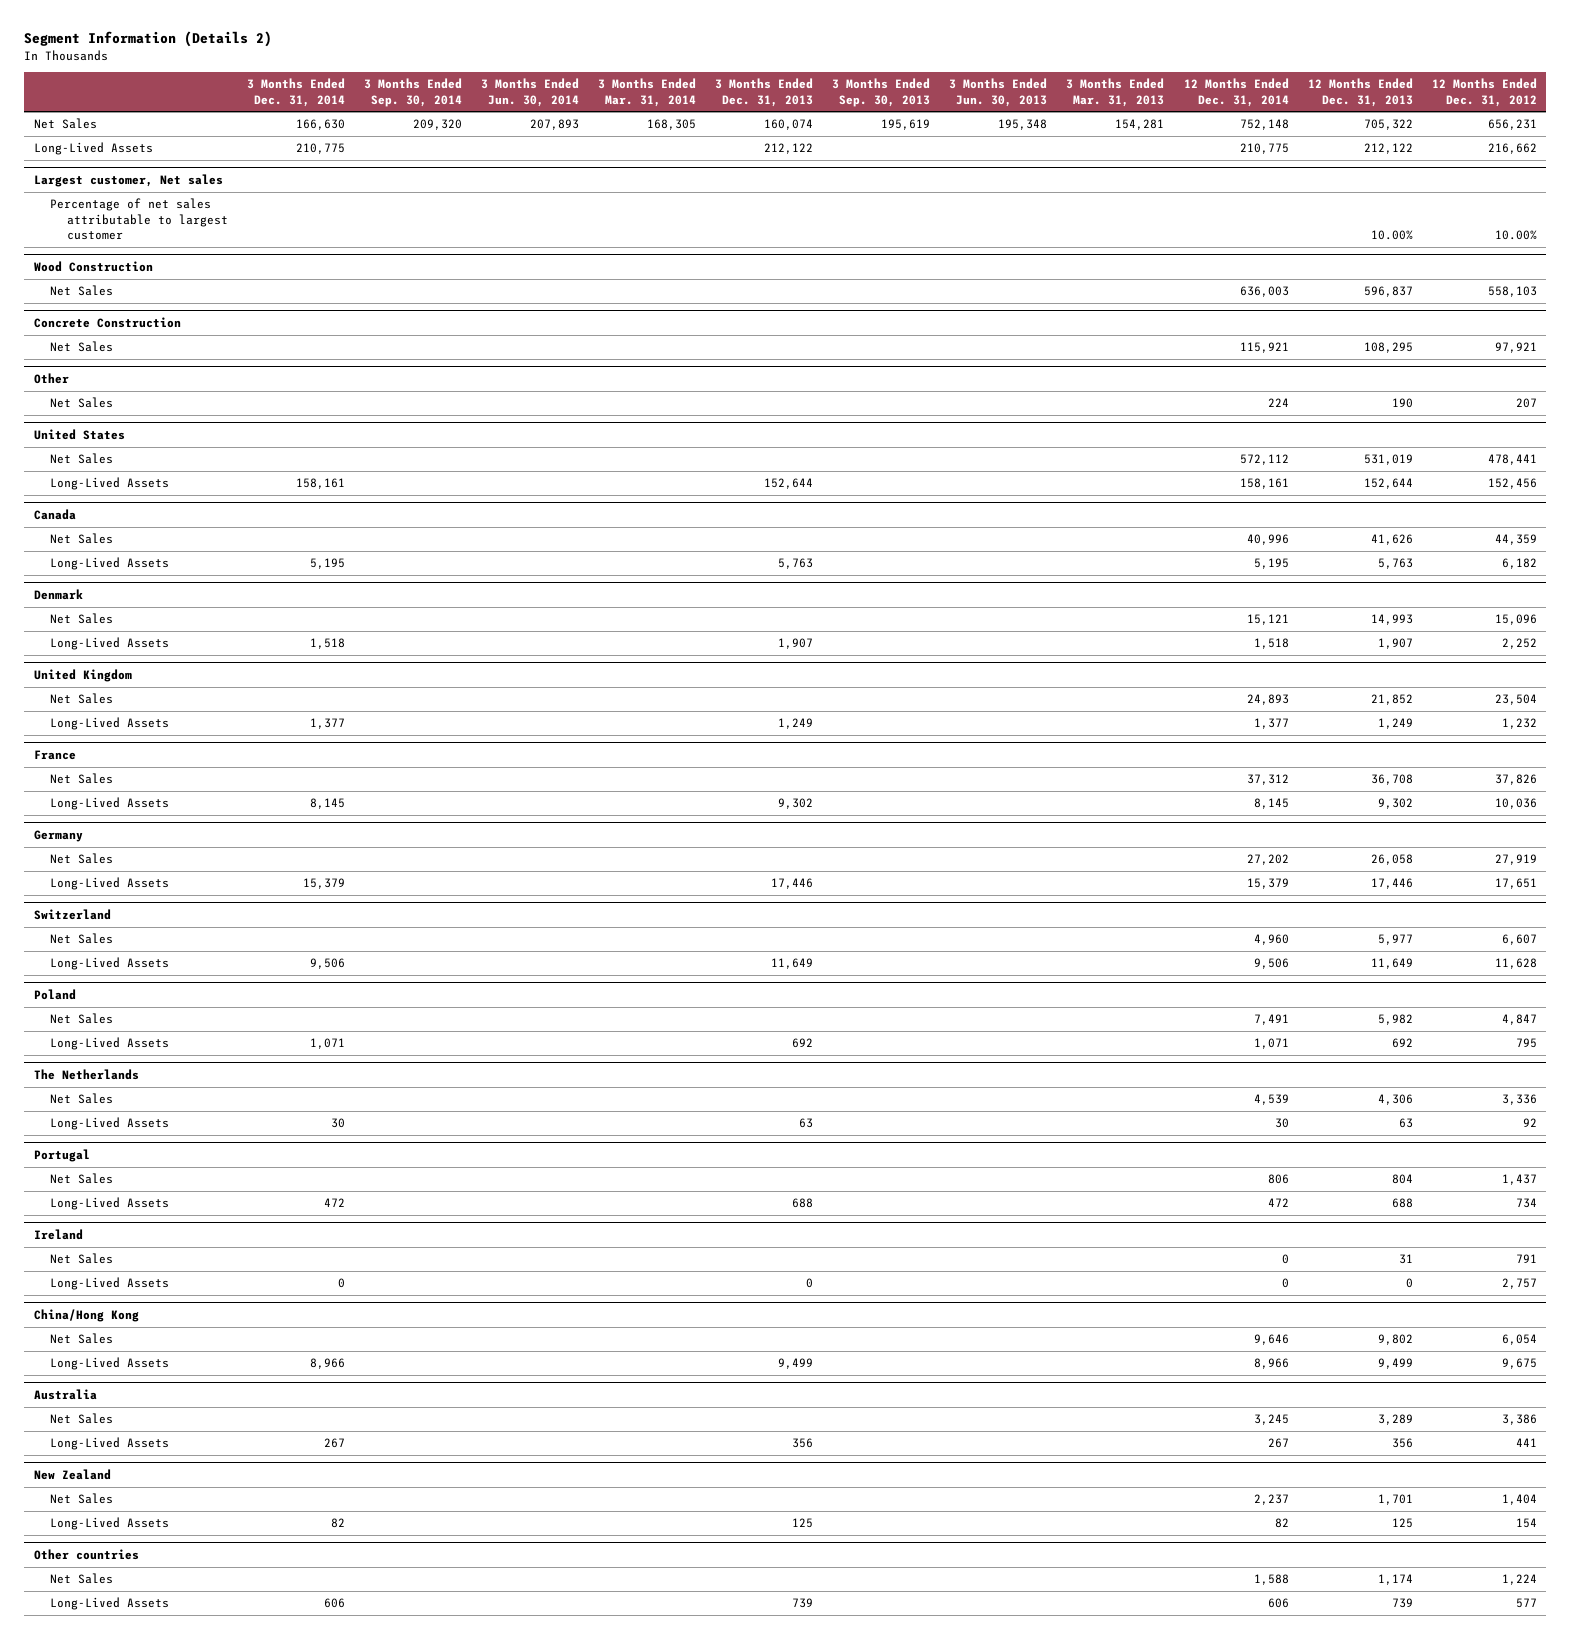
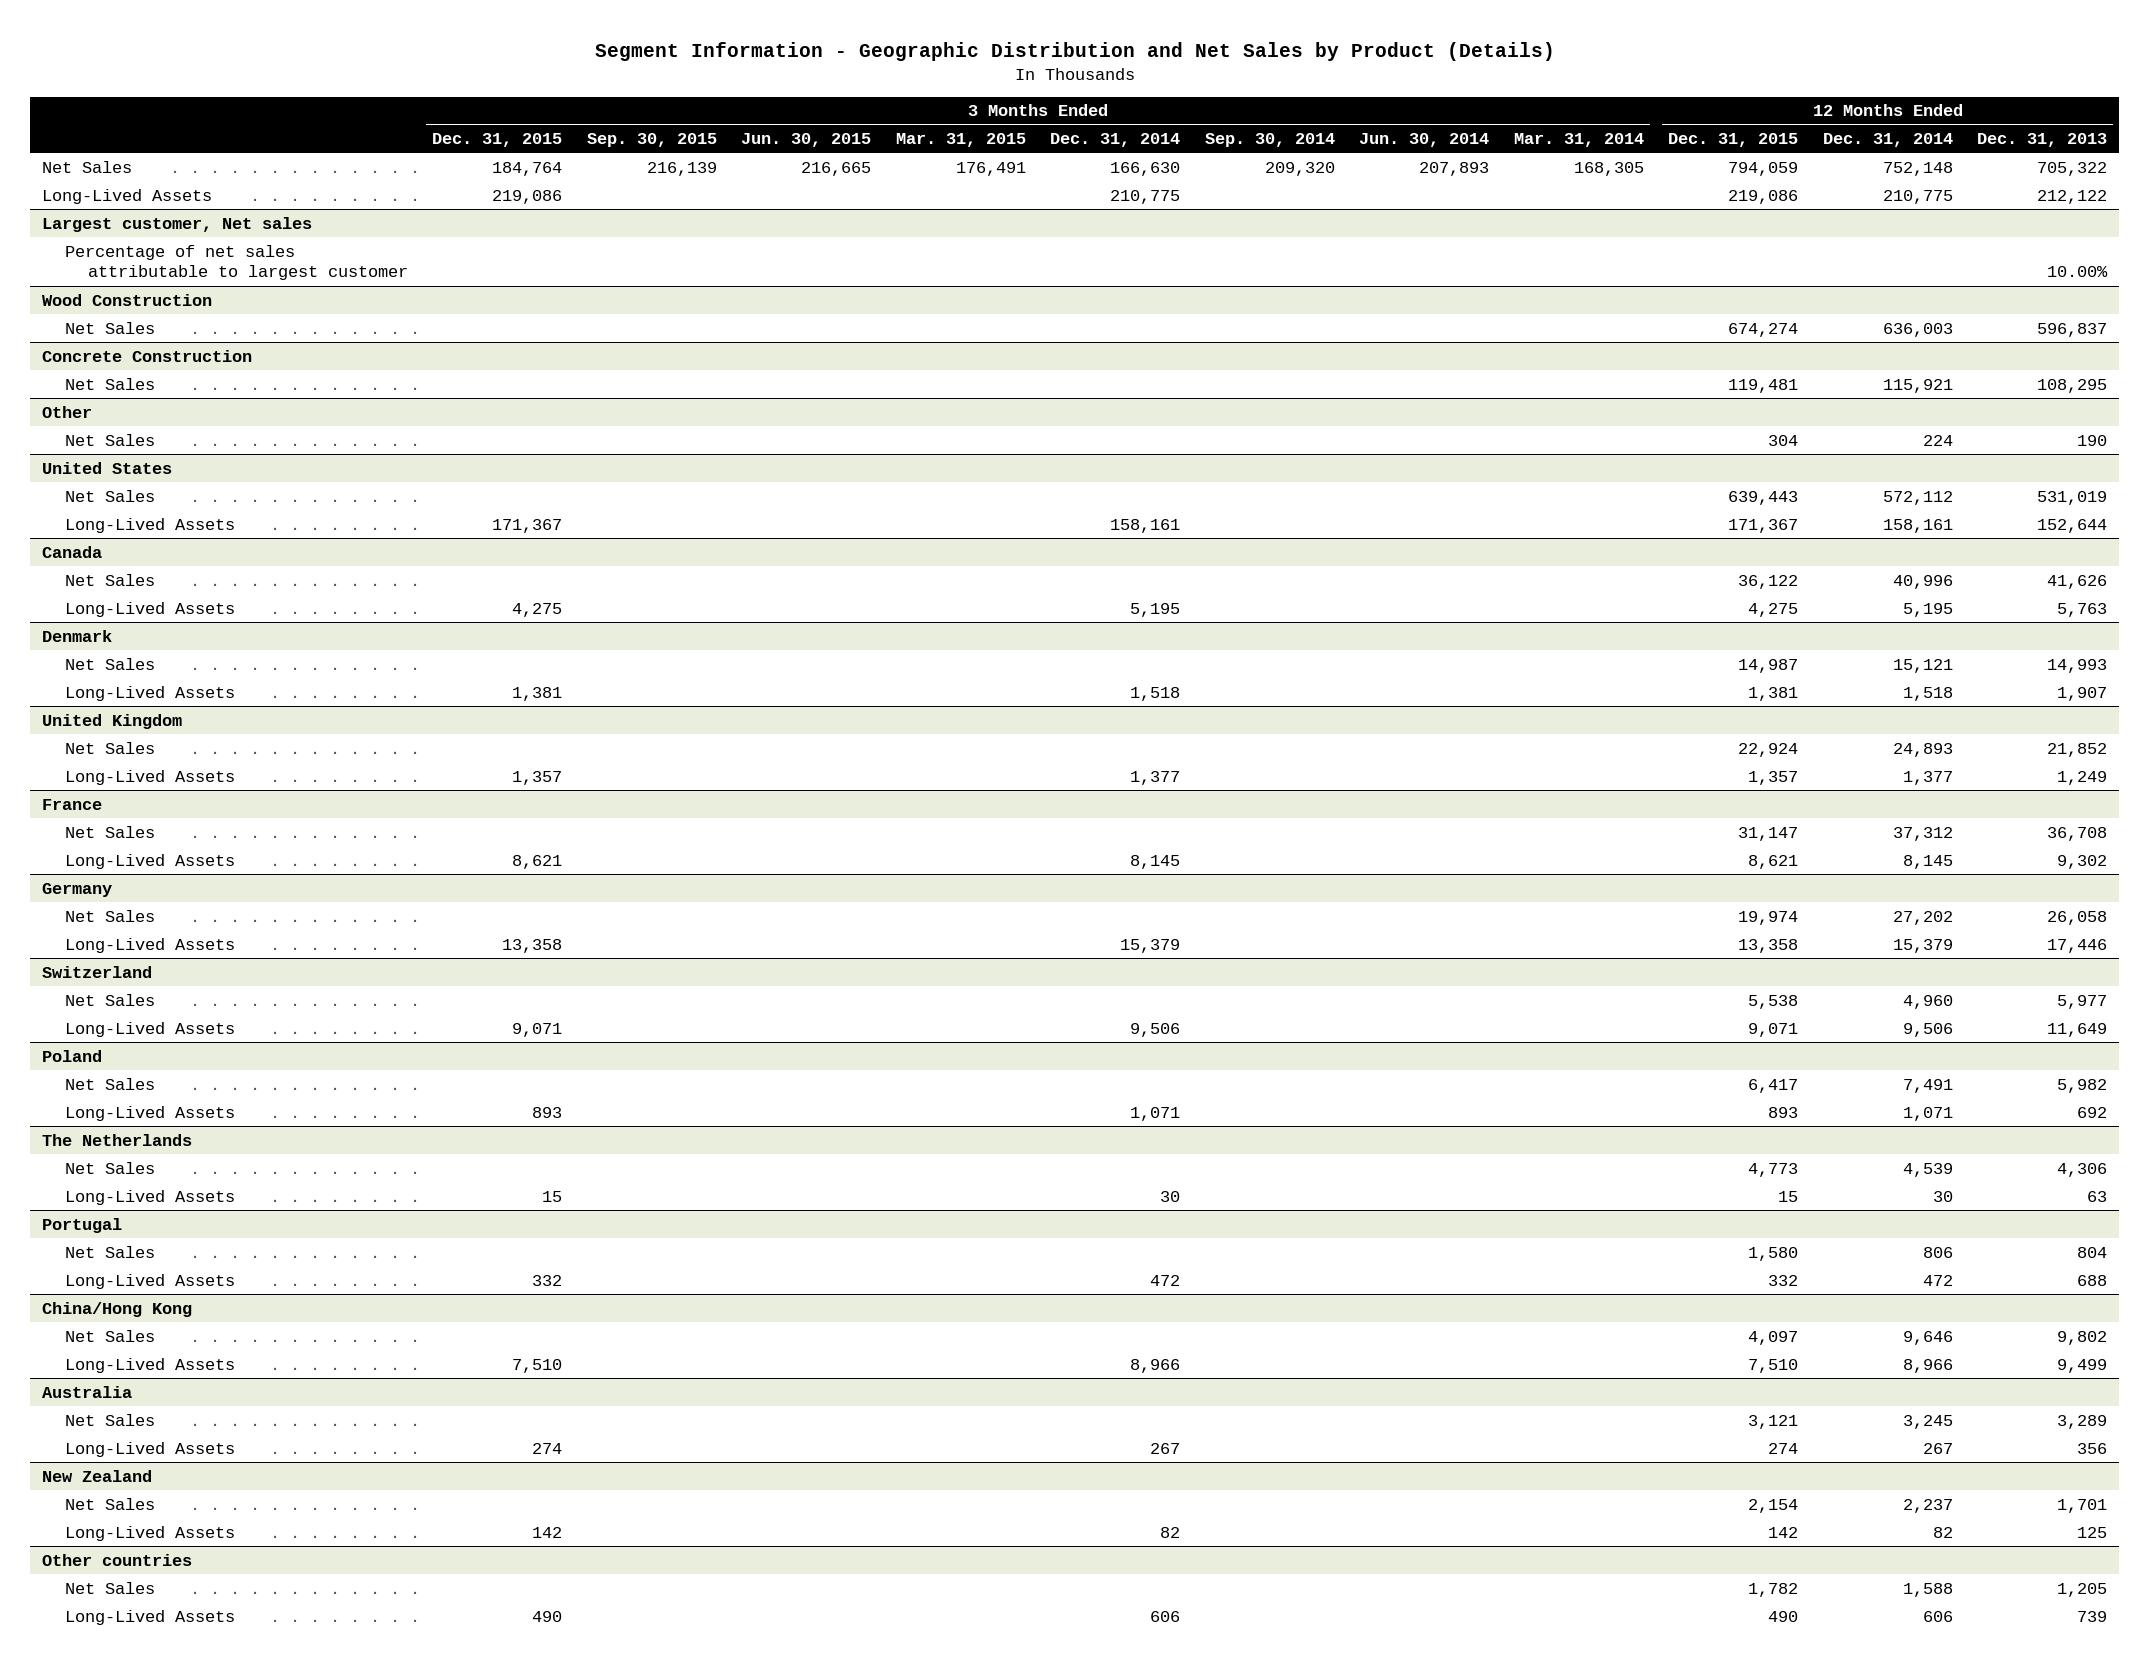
- Segment Information (Details 2)
+ Segment Information - Geographic Distribution and Net Sales by Product (Details)
- | 3 Months Ended Dec. 31, 2014 | 3 Months Ended Sep. 30, 2014 | 3 Months Ended Jun. 30, 2014 | 3 Months Ended Mar. 31, 2014 | 3 Months Ended Dec. 31, 2013 | 3 Months Ended Sep. 30, 2013 | 3 Months Ended Jun. 30, 2013 | 3 Months Ended Mar. 31, 2013 | 12 Months Ended Dec. 31, 2014 | 12 Months Ended Dec. 31, 2013 | 12 Months Ended Dec. 31, 2012
+ | 3 Months Ended Dec. 31, 2015 | 3 Months Ended Sep. 30, 2015 | 3 Months Ended Jun. 30, 2015 | 3 Months Ended Mar. 31, 2015 | 3 Months Ended Dec. 31, 2014 | 3 Months Ended Sep. 30, 2014 | 3 Months Ended Jun. 30, 2014 | 3 Months Ended Mar. 31, 2014 | 12 Months Ended Dec. 31, 2015 | 12 Months Ended Dec. 31, 2014 | 12 Months Ended Dec. 31, 2013
- Ireland
- Net Sales | | | | | | | | | 0 | 31 | 791
- Long-Lived Assets | 0 | | | | 0 | | | | 0 | 0 | 2,757
@ Other countries
- Net Sales | | | | | | | | | 1,588 | 1,174 | 1,224
+ Net Sales | | | | | | | | | 1,782 | 1,588 | 1,205

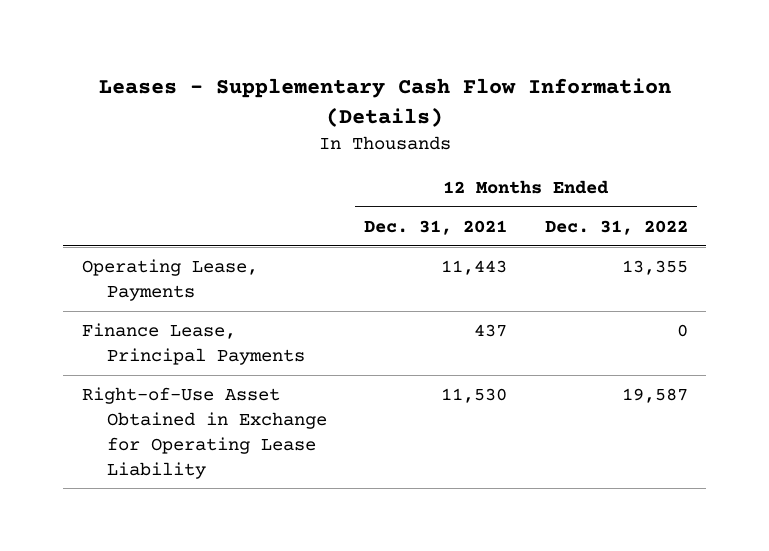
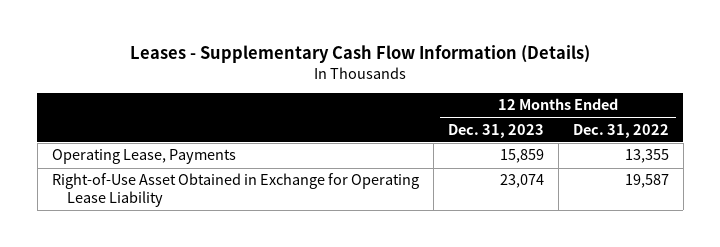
- | 12 Months Ended Dec. 31, 2021 | 12 Months Ended Dec. 31, 2022
+ | 12 Months Ended Dec. 31, 2023 | 12 Months Ended Dec. 31, 2022
- Finance Lease, Principal Payments | 437 | 0

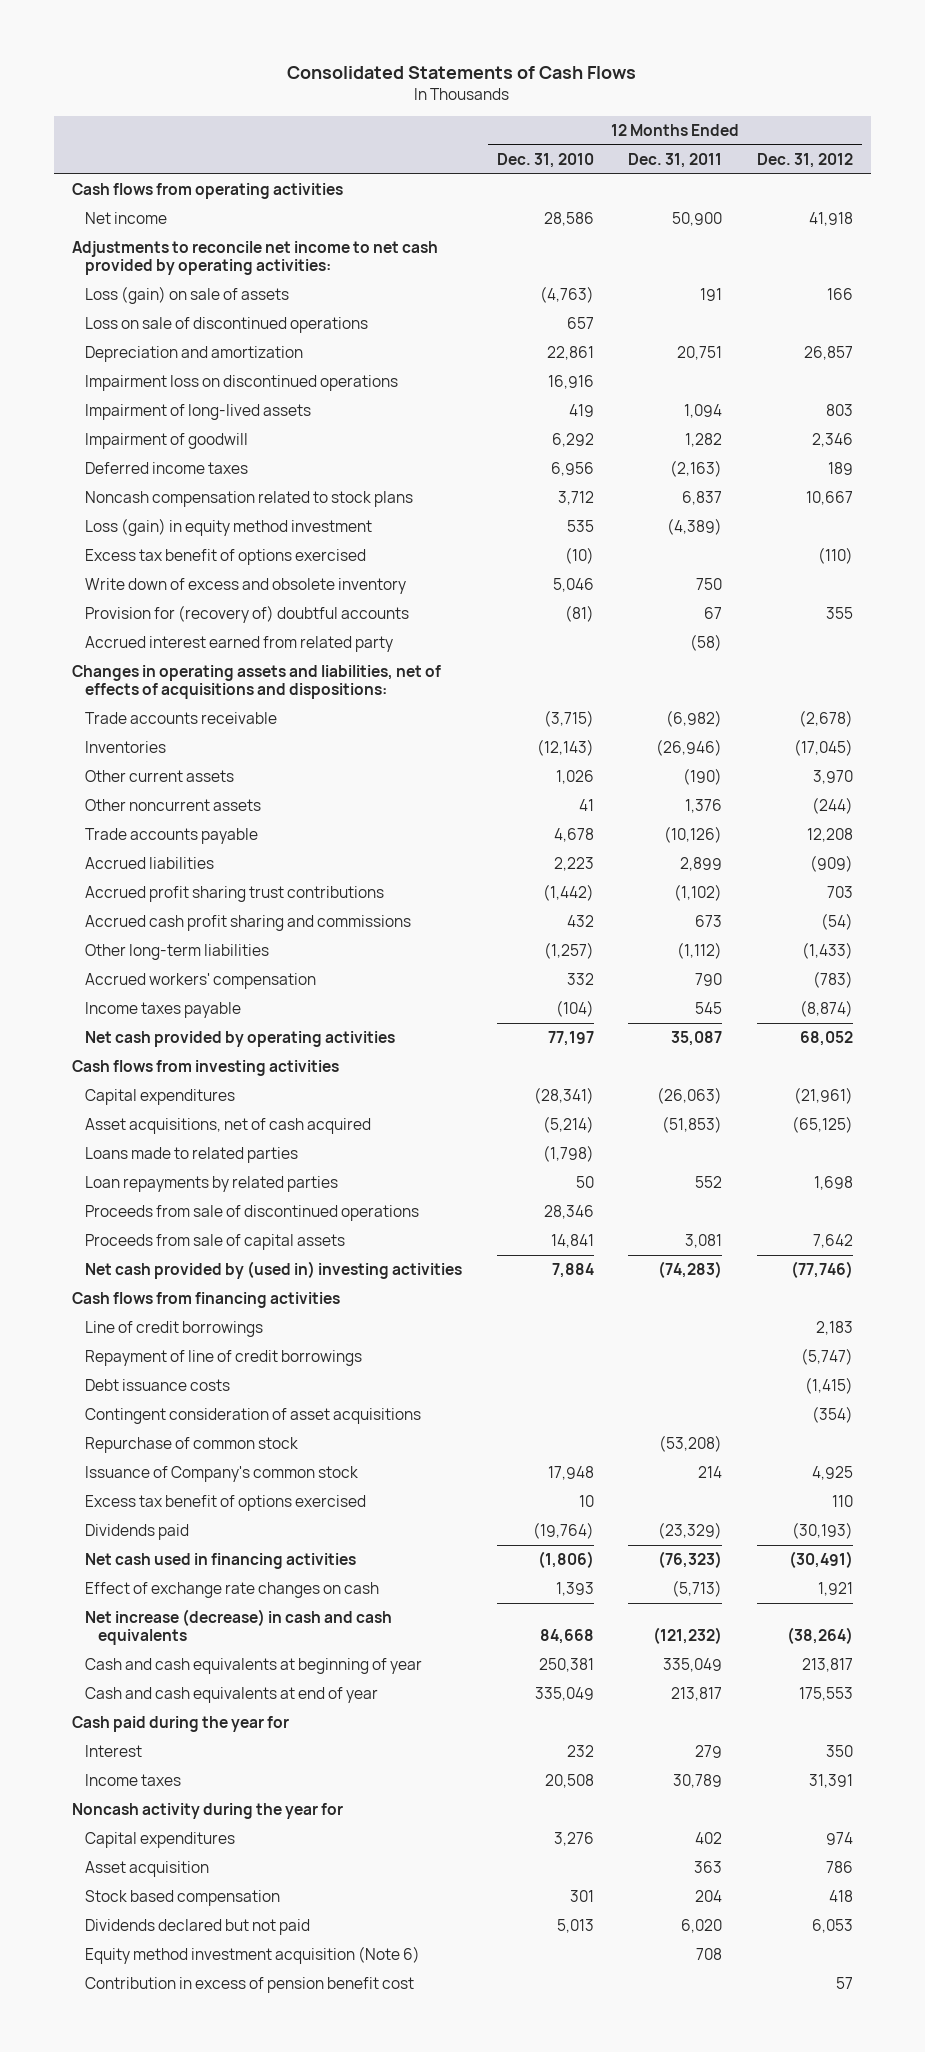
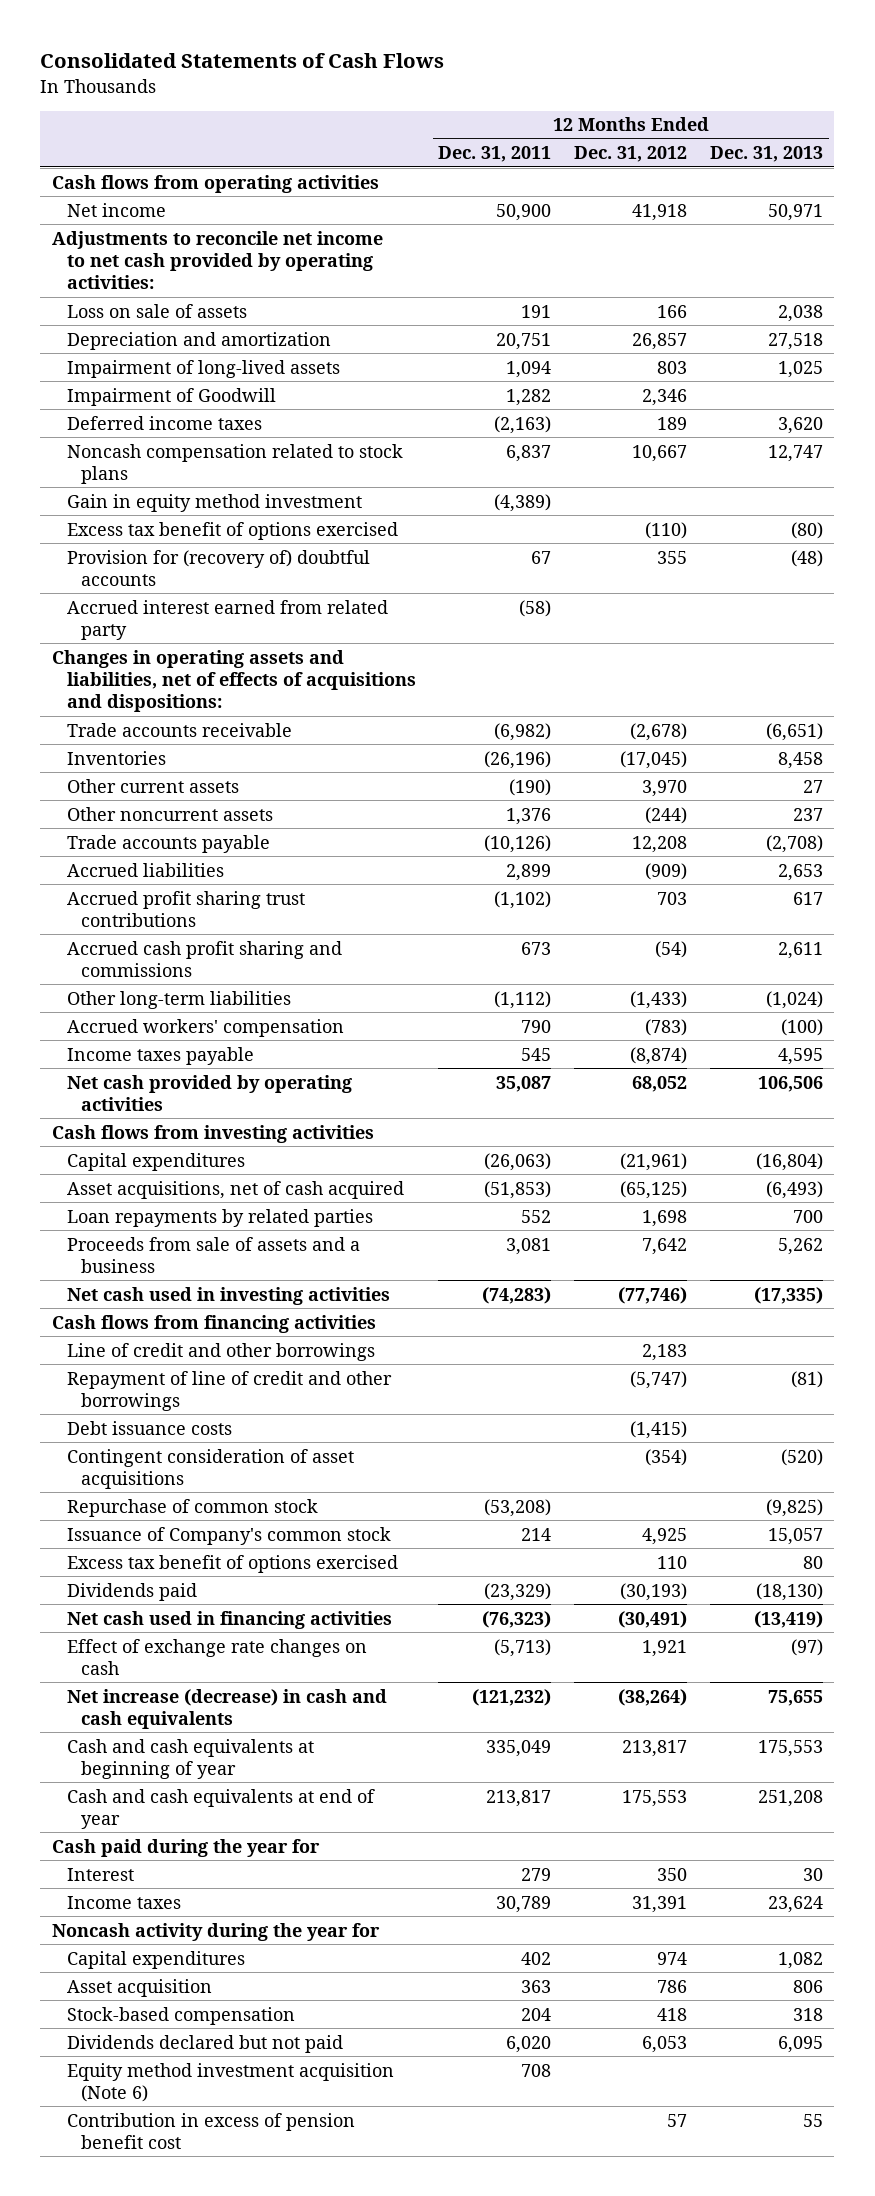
- | 12 Months Ended Dec. 31, 2010 | 12 Months Ended Dec. 31, 2011 | 12 Months Ended Dec. 31, 2012
+ | 12 Months Ended Dec. 31, 2011 | 12 Months Ended Dec. 31, 2012 | 12 Months Ended Dec. 31, 2013
- Loss (gain) on sale of assets | (4,763) | 191 | 166
- Loss on sale of discontinued operations | 657 | |
+ Loss on sale of assets | 191 | 166 | 2,038
- Impairment loss on discontinued operations | 16,916 | |
- Impairment of goodwill | 6,292 | 1,282 | 2,346
+ Impairment of Goodwill | 1,282 | 2,346 |
- Loss (gain) in equity method investment | 535 | (4,389) |
+ Gain in equity method investment | (4,389) | |
- Write down of excess and obsolete inventory | 5,046 | 750 |
- Inventories | (12,143) | (26,946) | (17,045)
+ Inventories | (26,196) | (17,045) | 8,458
- Loans made to related parties | (1,798) | |
- Proceeds from sale of discontinued operations | 28,346 | |
- Proceeds from sale of capital assets | 14,841 | 3,081 | 7,642
- Net cash provided by (used in) investing activities | 7,884 | (74,283) | (77,746)
+ Proceeds from sale of assets and a business | 3,081 | 7,642 | 5,262
+ Net cash used in investing activities | (74,283) | (77,746) | (17,335)
- Line of credit borrowings | | | 2,183
- Repayment of line of credit borrowings | | | (5,747)
+ Line of credit and other borrowings | | 2,183 |
+ Repayment of line of credit and other borrowings | | (5,747) | (81)
- Stock based compensation | 301 | 204 | 418
+ Stock-based compensation | 204 | 418 | 318

